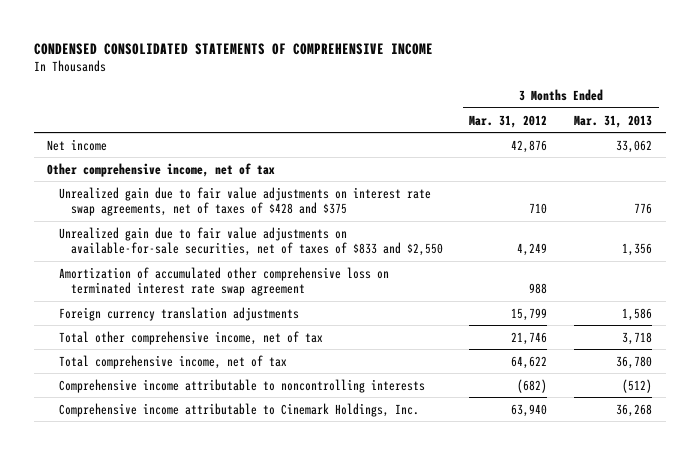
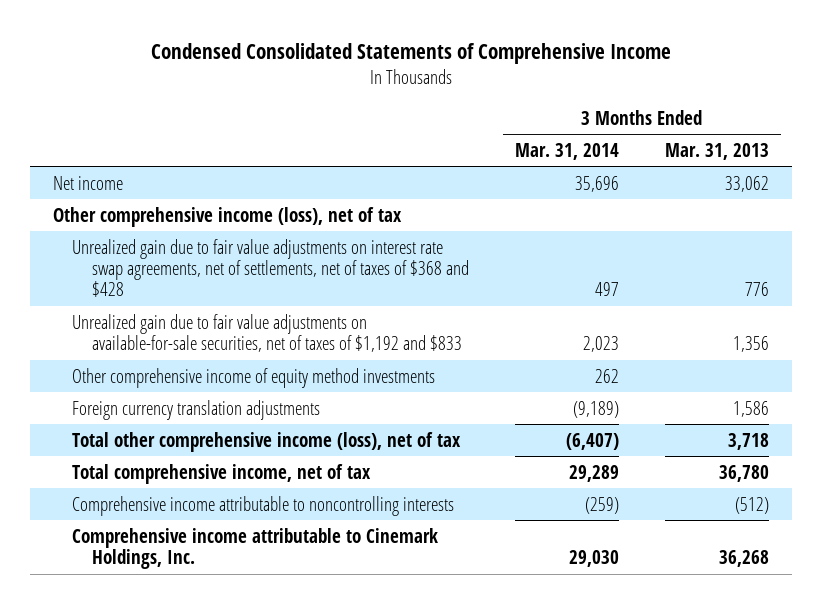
- CONDENSED CONSOLIDATED STATEMENTS OF COMPREHENSIVE INCOME
+ Condensed Consolidated Statements of Comprehensive Income
- | 3 Months Ended Mar. 31, 2012 | 3 Months Ended Mar. 31, 2013
+ | 3 Months Ended Mar. 31, 2014 | 3 Months Ended Mar. 31, 2013
- Other comprehensive income, net of tax
- Unrealized gain due to fair value adjustments on interest rate swap agreements, net of taxes of $428 and $375 | 710 | 776
- Unrealized gain due to fair value adjustments on available-for-sale securities, net of taxes of $833 and $2,550 | 4,249 | 1,356
- Amortization of accumulated other comprehensive loss on terminated interest rate swap agreement | 988 |
+ Other comprehensive income (loss), net of tax
+ Unrealized gain due to fair value adjustments on interest rate swap agreements, net of settlements, net of taxes of $368 and $428 | 497 | 776
+ Unrealized gain due to fair value adjustments on available-for-sale securities, net of taxes of $1,192 and $833 | 2,023 | 1,356
+ Other comprehensive income of equity method investments | 262 |
- Total other comprehensive income, net of tax | 21,746 | 3,718
+ Total other comprehensive income (loss), net of tax | (6,407) | 3,718

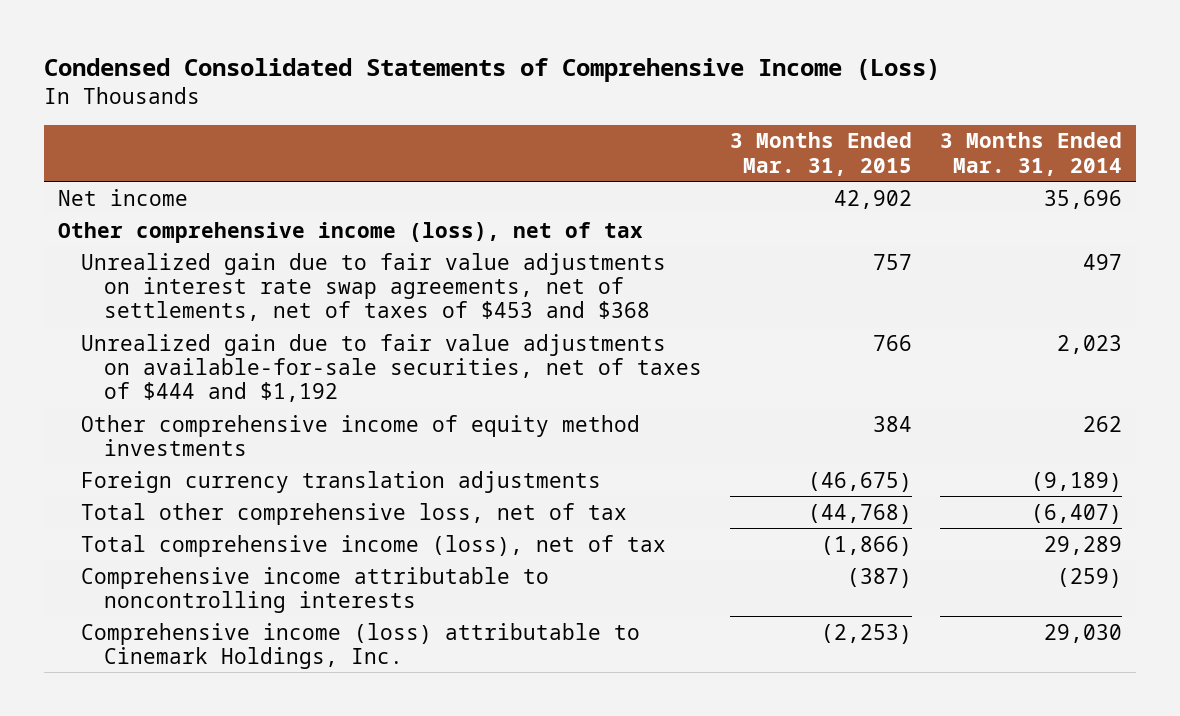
- Condensed Consolidated Statements of Comprehensive Income
+ Condensed Consolidated Statements of Comprehensive Income (Loss)
- | 3 Months Ended Mar. 31, 2014 | 3 Months Ended Mar. 31, 2013
+ | 3 Months Ended Mar. 31, 2015 | 3 Months Ended Mar. 31, 2014
- Unrealized gain due to fair value adjustments on interest rate swap agreements, net of settlements, net of taxes of $368 and $428 | 497 | 776
- Unrealized gain due to fair value adjustments on available-for-sale securities, net of taxes of $1,192 and $833 | 2,023 | 1,356
+ Unrealized gain due to fair value adjustments on interest rate swap agreements, net of settlements, net of taxes of $453 and $368 | 757 | 497
+ Unrealized gain due to fair value adjustments on available-for-sale securities, net of taxes of $444 and $1,192 | 766 | 2,023
- Total other comprehensive income (loss), net of tax | (6,407) | 3,718
- Total comprehensive income, net of tax | 29,289 | 36,780
+ Total other comprehensive loss, net of tax | (44,768) | (6,407)
+ Total comprehensive income (loss), net of tax | (1,866) | 29,289
- Comprehensive income attributable to Cinemark Holdings, Inc. | 29,030 | 36,268
+ Comprehensive income (loss) attributable to Cinemark Holdings, Inc. | (2,253) | 29,030

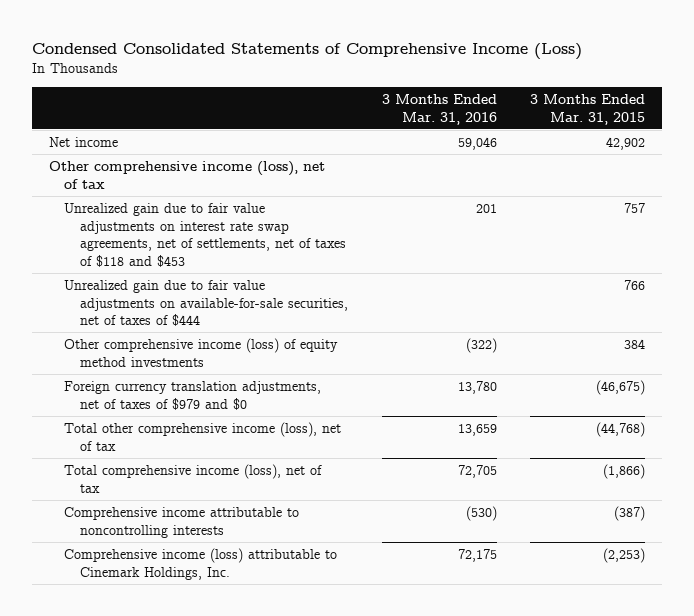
- | 3 Months Ended Mar. 31, 2015 | 3 Months Ended Mar. 31, 2014
+ | 3 Months Ended Mar. 31, 2016 | 3 Months Ended Mar. 31, 2015
- Unrealized gain due to fair value adjustments on interest rate swap agreements, net of settlements, net of taxes of $453 and $368 | 757 | 497
- Unrealized gain due to fair value adjustments on available-for-sale securities, net of taxes of $444 and $1,192 | 766 | 2,023
- Other comprehensive income of equity method investments | 384 | 262
- Foreign currency translation adjustments | (46,675) | (9,189)
- Total other comprehensive loss, net of tax | (44,768) | (6,407)
+ Unrealized gain due to fair value adjustments on interest rate swap agreements, net of settlements, net of taxes of $118 and $453 | 201 | 757
+ Unrealized gain due to fair value adjustments on available-for-sale securities, net of taxes of $444 | | 766
+ Other comprehensive income (loss) of equity method investments | (322) | 384
+ Foreign currency translation adjustments, net of taxes of $979 and $0 | 13,780 | (46,675)
+ Total other comprehensive income (loss), net of tax | 13,659 | (44,768)

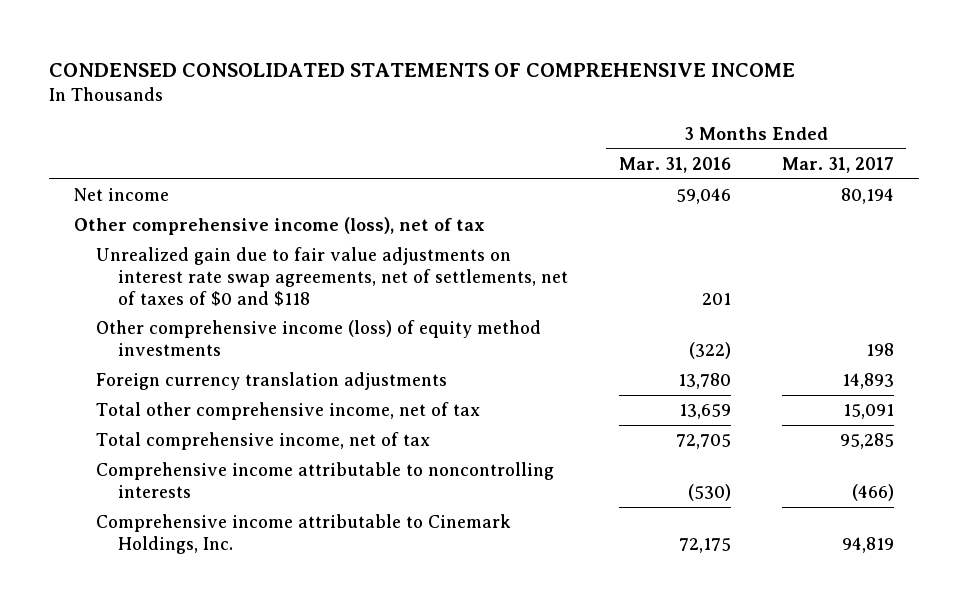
- Condensed Consolidated Statements of Comprehensive Income (Loss)
+ CONDENSED CONSOLIDATED STATEMENTS OF COMPREHENSIVE INCOME
- | 3 Months Ended Mar. 31, 2016 | 3 Months Ended Mar. 31, 2015
+ | 3 Months Ended Mar. 31, 2016 | 3 Months Ended Mar. 31, 2017
- Unrealized gain due to fair value adjustments on interest rate swap agreements, net of settlements, net of taxes of $118 and $453 | 201 | 757
- Unrealized gain due to fair value adjustments on available-for-sale securities, net of taxes of $444 | | 766
+ Unrealized gain due to fair value adjustments on interest rate swap agreements, net of settlements, net of taxes of $0 and $118 | 201 |
- Foreign currency translation adjustments, net of taxes of $979 and $0 | 13,780 | (46,675)
- Total other comprehensive income (loss), net of tax | 13,659 | (44,768)
- Total comprehensive income (loss), net of tax | 72,705 | (1,866)
+ Foreign currency translation adjustments | 13,780 | 14,893
+ Total other comprehensive income, net of tax | 13,659 | 15,091
+ Total comprehensive income, net of tax | 72,705 | 95,285
- Comprehensive income (loss) attributable to Cinemark Holdings, Inc. | 72,175 | (2,253)
+ Comprehensive income attributable to Cinemark Holdings, Inc. | 72,175 | 94,819

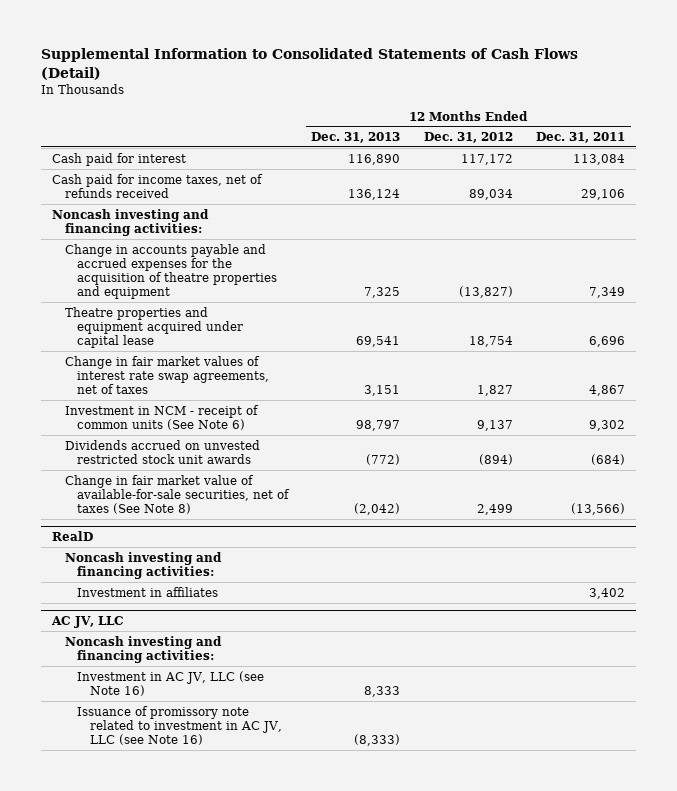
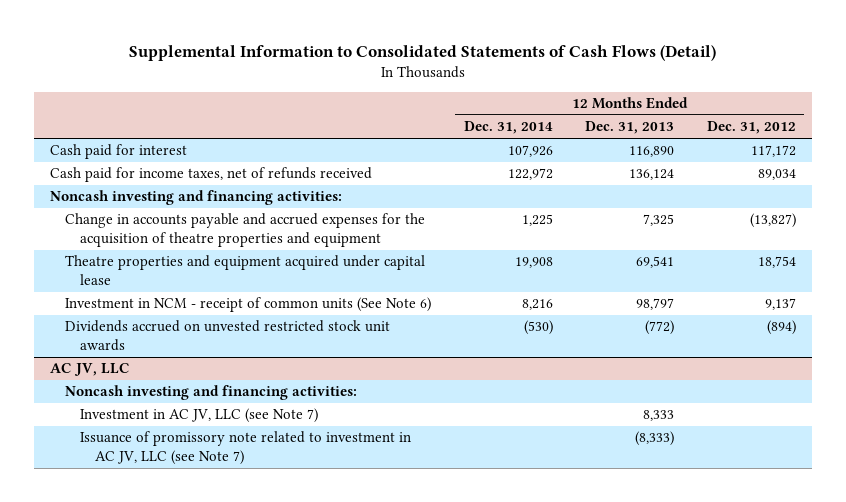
- | 12 Months Ended Dec. 31, 2013 | 12 Months Ended Dec. 31, 2012 | 12 Months Ended Dec. 31, 2011
+ | 12 Months Ended Dec. 31, 2014 | 12 Months Ended Dec. 31, 2013 | 12 Months Ended Dec. 31, 2012
- Change in fair market values of interest rate swap agreements, net of taxes | 3,151 | 1,827 | 4,867
- Change in fair market value of available-for-sale securities, net of taxes (See Note 8) | (2,042) | 2,499 | (13,566)
- RealD
- Noncash investing and financing activities:
- Investment in affiliates | | | 3,402
@ AC JV, LLC
- Investment in AC JV, LLC (see Note 16) | 8,333 | |
- Issuance of promissory note related to investment in AC JV, LLC (see Note 16) | (8,333) | |
+ Investment in AC JV, LLC (see Note 7) | | 8,333 |
+ Issuance of promissory note related to investment in AC JV, LLC (see Note 7) | | (8,333) |

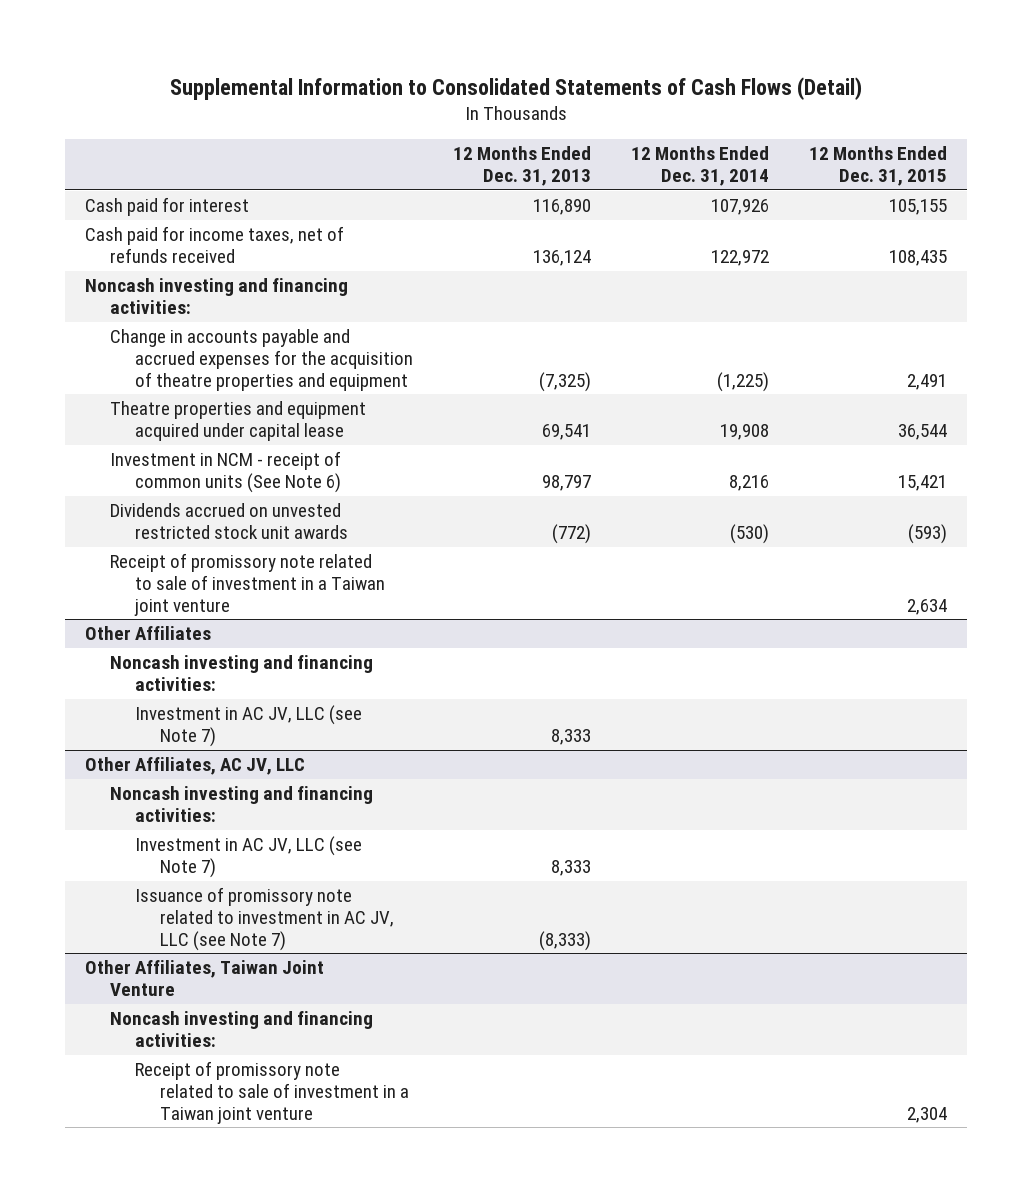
- | 12 Months Ended Dec. 31, 2014 | 12 Months Ended Dec. 31, 2013 | 12 Months Ended Dec. 31, 2012
+ | 12 Months Ended Dec. 31, 2013 | 12 Months Ended Dec. 31, 2014 | 12 Months Ended Dec. 31, 2015
- Change in accounts payable and accrued expenses for the acquisition of theatre properties and equipment | 1,225 | 7,325 | (13,827)
+ Change in accounts payable and accrued expenses for the acquisition of theatre properties and equipment | (7,325) | (1,225) | 2,491
- AC JV, LLC
+ Receipt of promissory note related to sale of investment in a Taiwan joint venture | | | 2,634
+ Other Affiliates
+ Other Affiliates, AC JV, LLC
+ Noncash investing and financing activities:
+ Investment in AC JV, LLC (see Note 7) | 8,333 | |
+ Other Affiliates, Taiwan Joint Venture
+ Noncash investing and financing activities:
+ Receipt of promissory note related to sale of investment in a Taiwan joint venture | | | 2,304

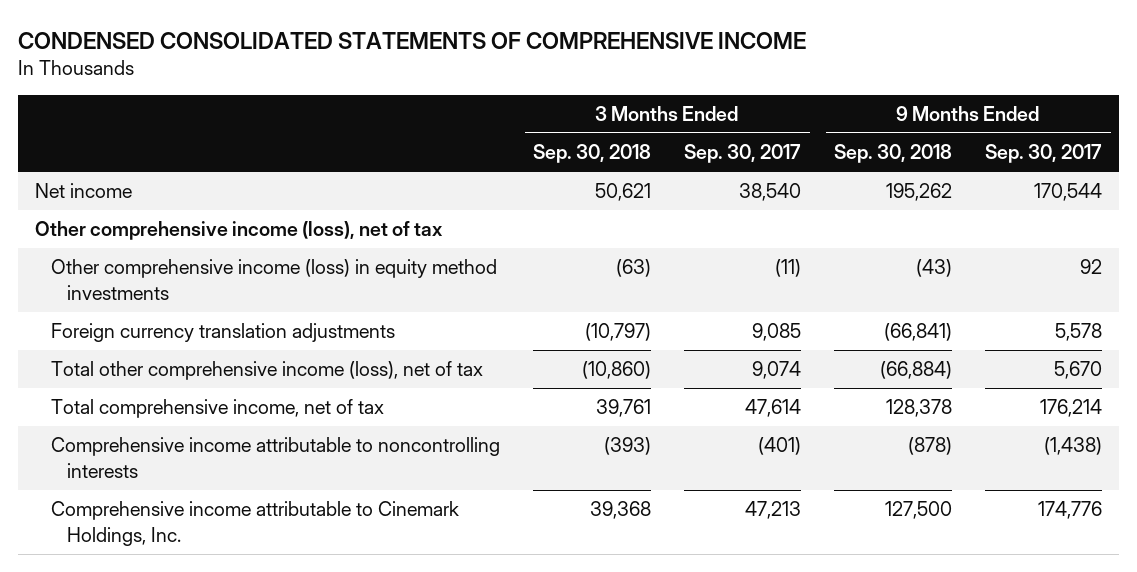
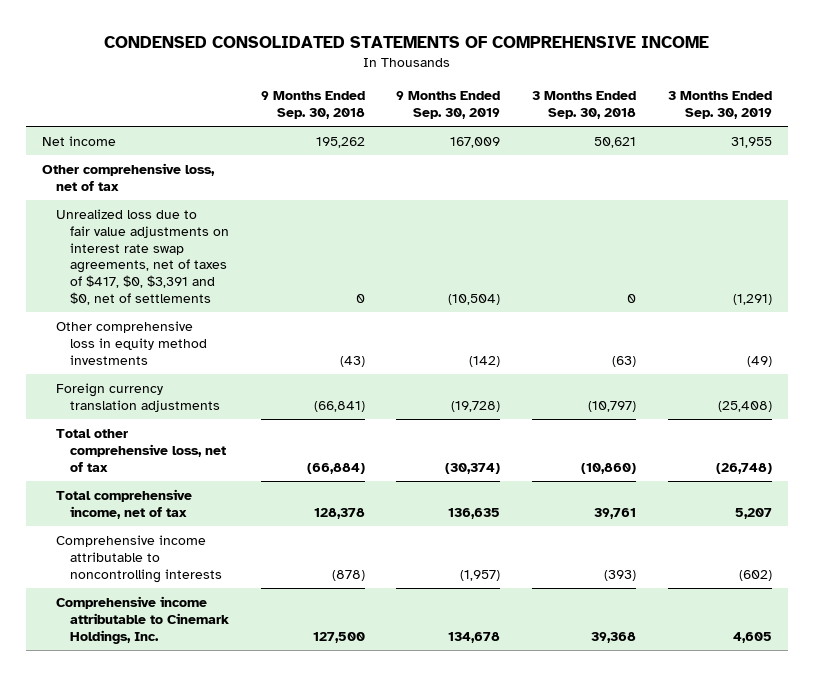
- | 3 Months Ended Sep. 30, 2018 | 3 Months Ended Sep. 30, 2017 | 9 Months Ended Sep. 30, 2018 | 9 Months Ended Sep. 30, 2017
+ | 9 Months Ended Sep. 30, 2018 | 9 Months Ended Sep. 30, 2019 | 3 Months Ended Sep. 30, 2018 | 3 Months Ended Sep. 30, 2019
- Other comprehensive income (loss), net of tax
- Other comprehensive income (loss) in equity method investments | (63) | (11) | (43) | 92
+ Other comprehensive loss, net of tax
+ Unrealized loss due to fair value adjustments on interest rate swap agreements, net of taxes of $417, $0, $3,391 and $0, net of settlements | 0 | (10,504) | 0 | (1,291)
+ Other comprehensive loss in equity method investments | (43) | (142) | (63) | (49)
- Total other comprehensive income (loss), net of tax | (10,860) | 9,074 | (66,884) | 5,670
+ Total other comprehensive loss, net of tax | (66,884) | (30,374) | (10,860) | (26,748)

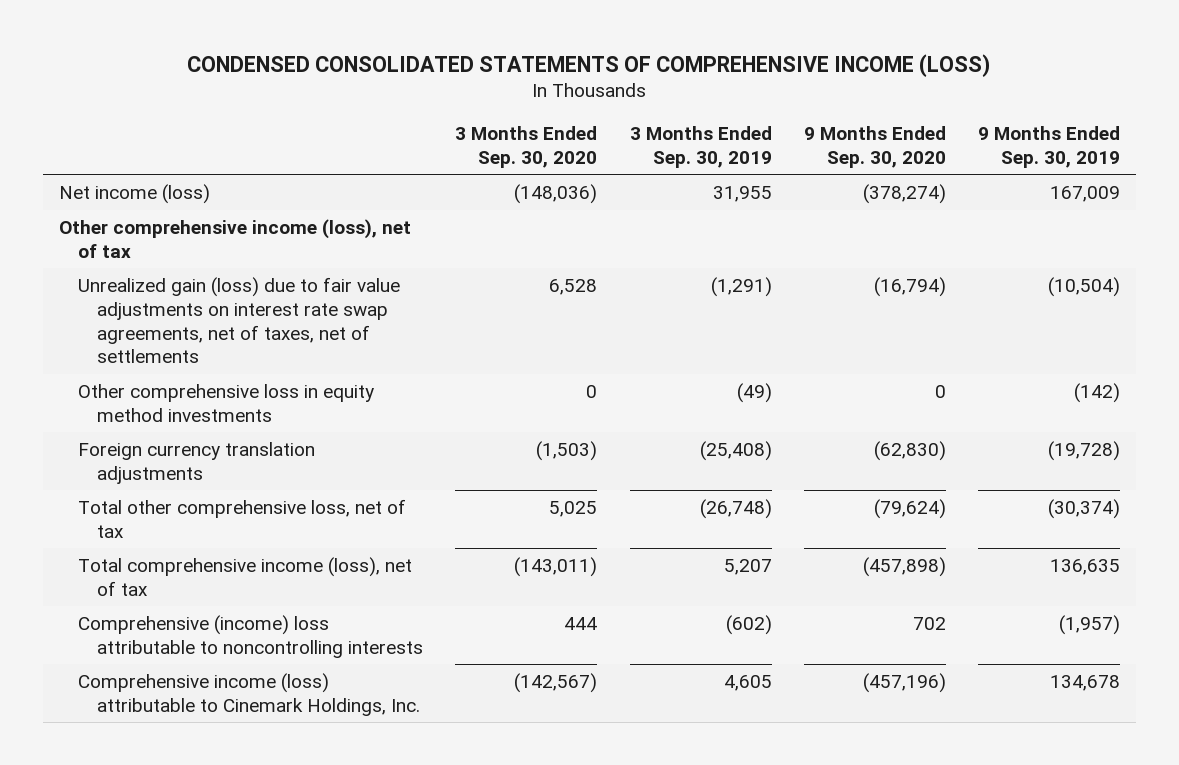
- CONDENSED CONSOLIDATED STATEMENTS OF COMPREHENSIVE INCOME
+ CONDENSED CONSOLIDATED STATEMENTS OF COMPREHENSIVE INCOME (LOSS)
- | 9 Months Ended Sep. 30, 2018 | 9 Months Ended Sep. 30, 2019 | 3 Months Ended Sep. 30, 2018 | 3 Months Ended Sep. 30, 2019
+ | 3 Months Ended Sep. 30, 2020 | 3 Months Ended Sep. 30, 2019 | 9 Months Ended Sep. 30, 2020 | 9 Months Ended Sep. 30, 2019
- Net income | 195,262 | 167,009 | 50,621 | 31,955
- Other comprehensive loss, net of tax
- Unrealized loss due to fair value adjustments on interest rate swap agreements, net of taxes of $417, $0, $3,391 and $0, net of settlements | 0 | (10,504) | 0 | (1,291)
+ Net income (loss) | (148,036) | 31,955 | (378,274) | 167,009
+ Other comprehensive income (loss), net of tax
+ Unrealized gain (loss) due to fair value adjustments on interest rate swap agreements, net of taxes, net of settlements | 6,528 | (1,291) | (16,794) | (10,504)
- Total comprehensive income, net of tax | 128,378 | 136,635 | 39,761 | 5,207
- Comprehensive income attributable to noncontrolling interests | (878) | (1,957) | (393) | (602)
- Comprehensive income attributable to Cinemark Holdings, Inc. | 127,500 | 134,678 | 39,368 | 4,605
+ Total comprehensive income (loss), net of tax | (143,011) | 5,207 | (457,898) | 136,635
+ Comprehensive (income) loss attributable to noncontrolling interests | 444 | (602) | 702 | (1,957)
+ Comprehensive income (loss) attributable to Cinemark Holdings, Inc. | (142,567) | 4,605 | (457,196) | 134,678

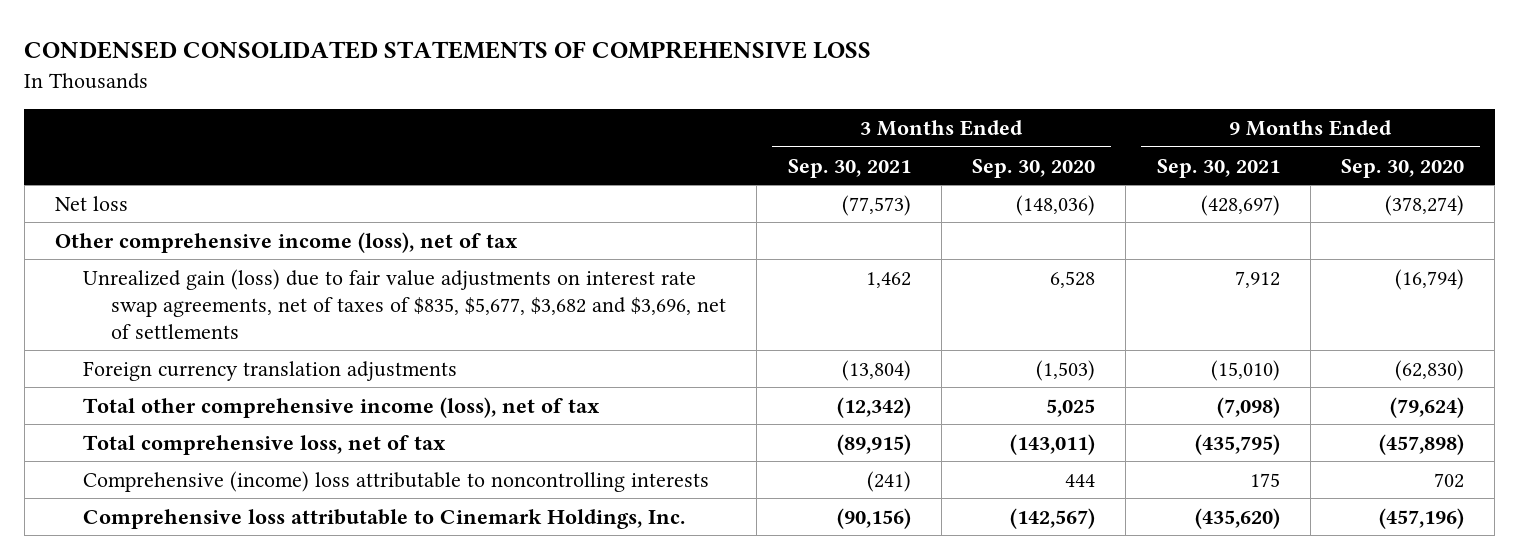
- CONDENSED CONSOLIDATED STATEMENTS OF COMPREHENSIVE INCOME (LOSS)
+ CONDENSED CONSOLIDATED STATEMENTS OF COMPREHENSIVE LOSS
- | 3 Months Ended Sep. 30, 2020 | 3 Months Ended Sep. 30, 2019 | 9 Months Ended Sep. 30, 2020 | 9 Months Ended Sep. 30, 2019
+ | 3 Months Ended Sep. 30, 2021 | 3 Months Ended Sep. 30, 2020 | 9 Months Ended Sep. 30, 2021 | 9 Months Ended Sep. 30, 2020
- Net income (loss) | (148,036) | 31,955 | (378,274) | 167,009
+ Net loss | (77,573) | (148,036) | (428,697) | (378,274)
- Unrealized gain (loss) due to fair value adjustments on interest rate swap agreements, net of taxes, net of settlements | 6,528 | (1,291) | (16,794) | (10,504)
- Other comprehensive loss in equity method investments | 0 | (49) | 0 | (142)
+ Unrealized gain (loss) due to fair value adjustments on interest rate swap agreements, net of taxes of $835, $5,677, $3,682 and $3,696, net of settlements | 1,462 | 6,528 | 7,912 | (16,794)
- Total other comprehensive loss, net of tax | 5,025 | (26,748) | (79,624) | (30,374)
- Total comprehensive income (loss), net of tax | (143,011) | 5,207 | (457,898) | 136,635
+ Total other comprehensive income (loss), net of tax | (12,342) | 5,025 | (7,098) | (79,624)
+ Total comprehensive loss, net of tax | (89,915) | (143,011) | (435,795) | (457,898)
- Comprehensive income (loss) attributable to Cinemark Holdings, Inc. | (142,567) | 4,605 | (457,196) | 134,678
+ Comprehensive loss attributable to Cinemark Holdings, Inc. | (90,156) | (142,567) | (435,620) | (457,196)

